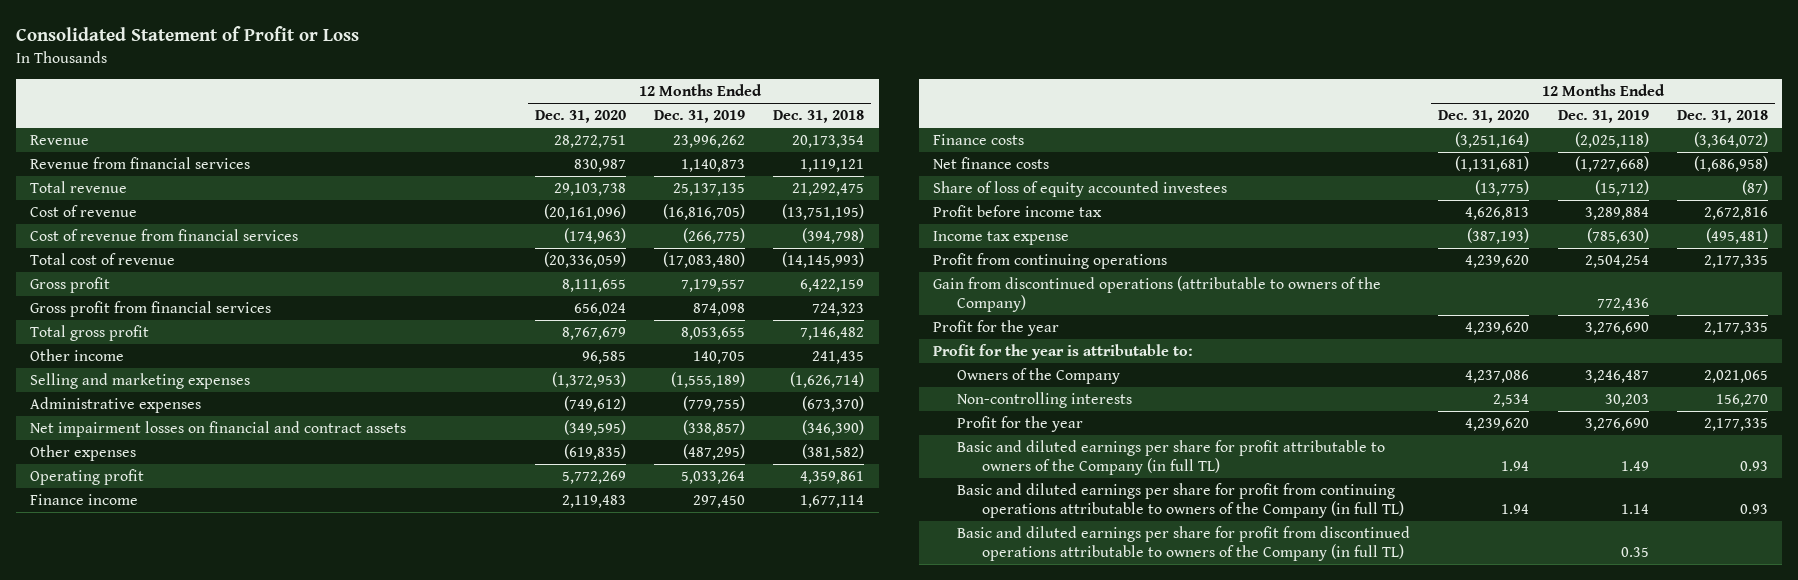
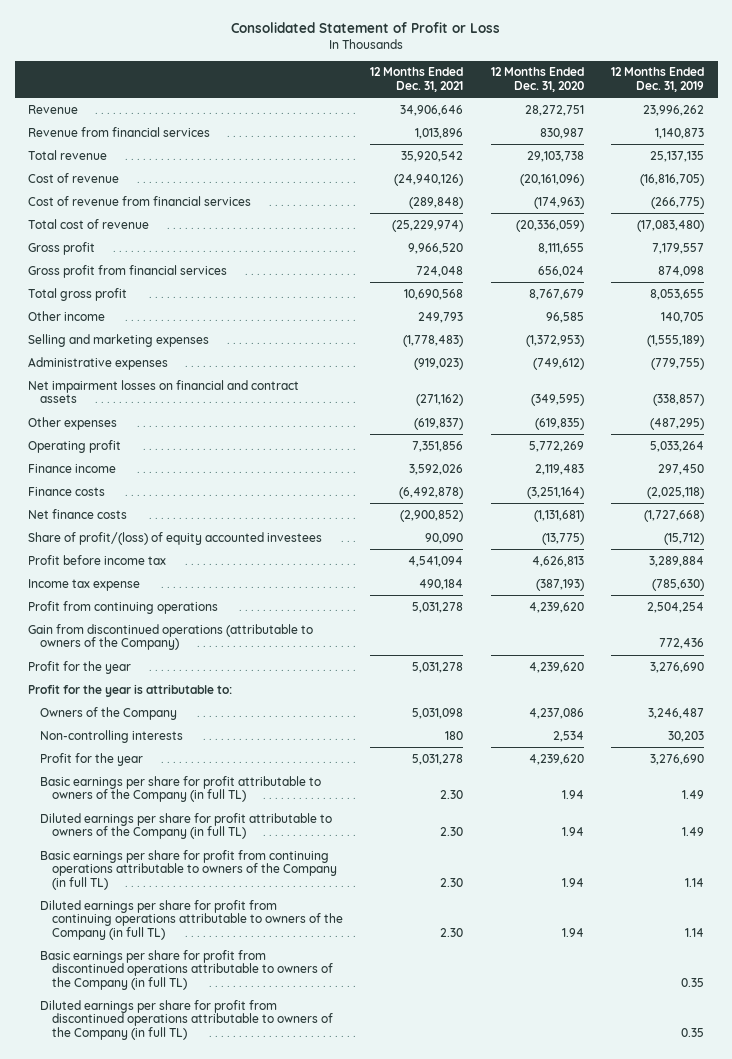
- | 12 Months Ended Dec. 31, 2020 | 12 Months Ended Dec. 31, 2019 | 12 Months Ended Dec. 31, 2018
+ | 12 Months Ended Dec. 31, 2021 | 12 Months Ended Dec. 31, 2020 | 12 Months Ended Dec. 31, 2019
- Share of loss of equity accounted investees | (13,775) | (15,712) | (87)
+ Share of profit/(loss) of equity accounted investees | 90,090 | (13,775) | (15,712)
- Basic and diluted earnings per share for profit attributable to owners of the Company (in full TL) | 1.94 | 1.49 | 0.93
- Basic and diluted earnings per share for profit from continuing operations attributable to owners of the Company (in full TL) | 1.94 | 1.14 | 0.93
- Basic and diluted earnings per share for profit from discontinued operations attributable to owners of the Company (in full TL) | | 0.35 |
+ Basic earnings per share for profit attributable to owners of the Company (in full TL) | 2.30 | 1.94 | 1.49
+ Diluted earnings per share for profit attributable to owners of the Company (in full TL) | 2.30 | 1.94 | 1.49
+ Basic earnings per share for profit from continuing operations attributable to owners of the Company (in full TL) | 2.30 | 1.94 | 1.14
+ Diluted earnings per share for profit from continuing operations attributable to owners of the Company (in full TL) | 2.30 | 1.94 | 1.14
+ Basic earnings per share for profit from discontinued operations attributable to owners of the Company (in full TL) | | | 0.35
+ Diluted earnings per share for profit from discontinued operations attributable to owners of the Company (in full TL) | | | 0.35

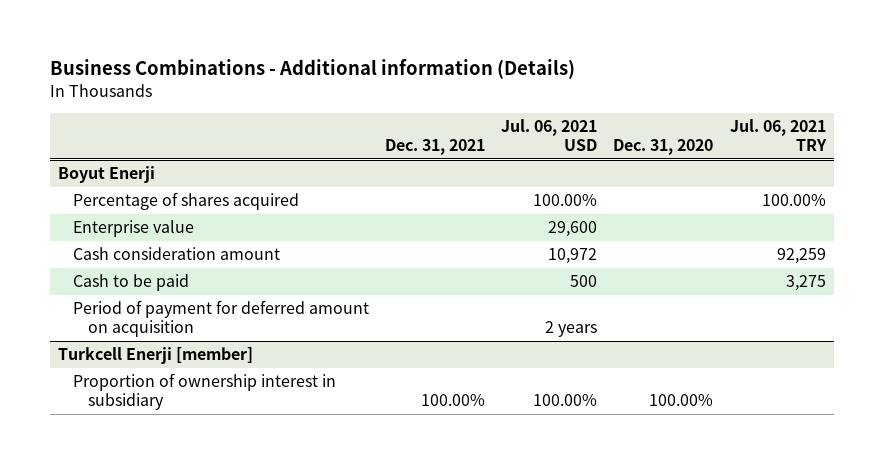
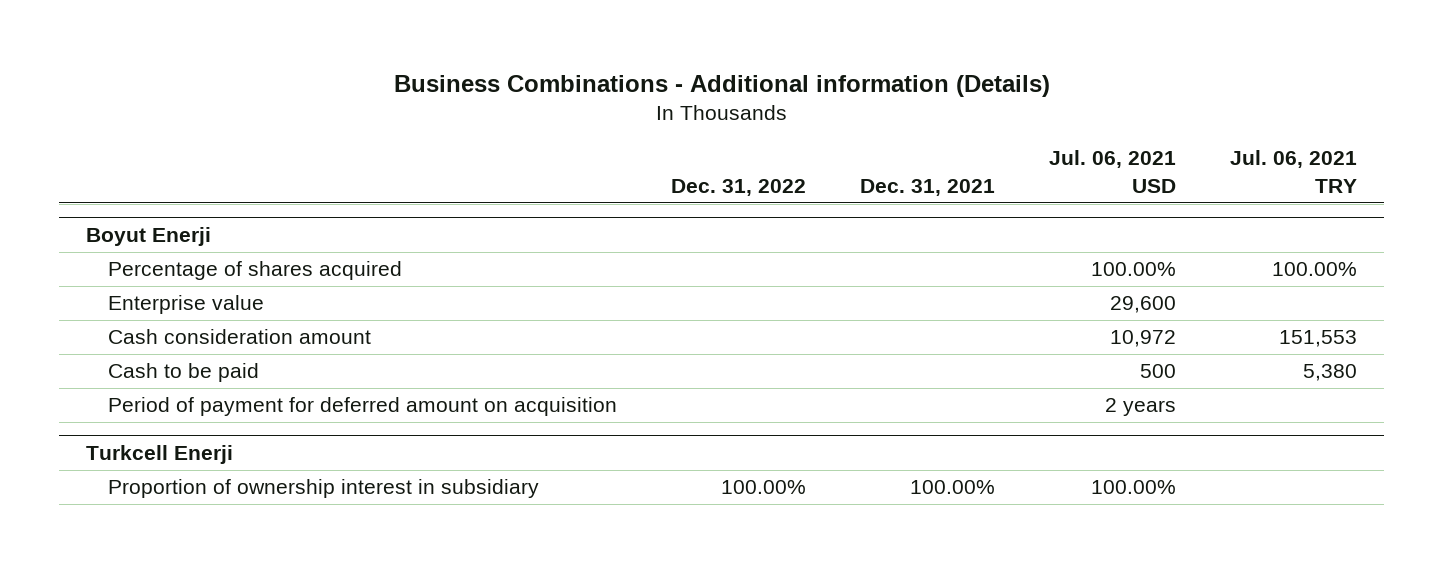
- | Dec. 31, 2021 | Jul. 06, 2021 USD | Dec. 31, 2020 | Jul. 06, 2021 TRY
+ | Dec. 31, 2022 | Dec. 31, 2021 | Jul. 06, 2021 USD | Jul. 06, 2021 TRY
@ Boyut Enerji
- Cash consideration amount | | 10,972 | | 92,259
- Cash to be paid | | 500 | | 3,275
+ Cash consideration amount | | | 10,972 | 151,553
+ Cash to be paid | | | 500 | 5,380
- Turkcell Enerji [member]
+ Turkcell Enerji

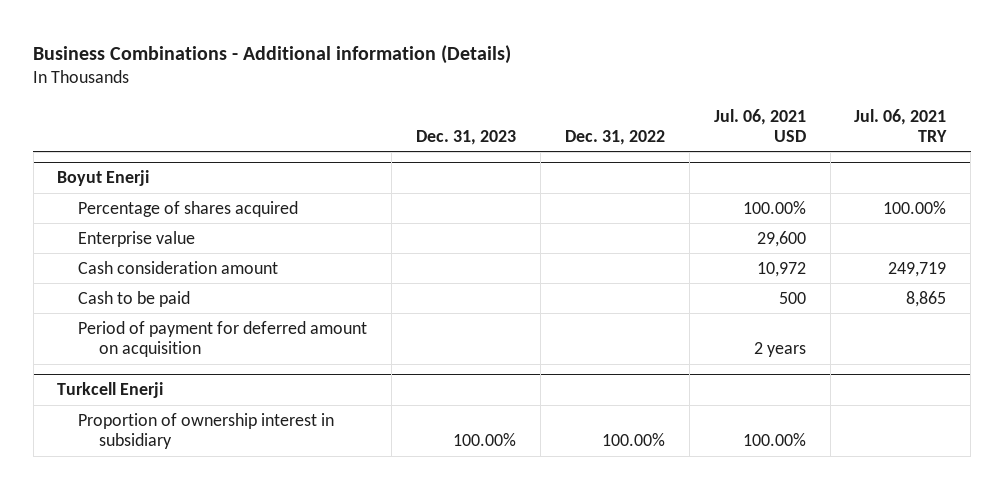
- | Dec. 31, 2022 | Dec. 31, 2021 | Jul. 06, 2021 USD | Jul. 06, 2021 TRY
+ | Dec. 31, 2023 | Dec. 31, 2022 | Jul. 06, 2021 USD | Jul. 06, 2021 TRY
@ Boyut Enerji
- Cash consideration amount | | | 10,972 | 151,553
- Cash to be paid | | | 500 | 5,380
+ Cash consideration amount | | | 10,972 | 249,719
+ Cash to be paid | | | 500 | 8,865

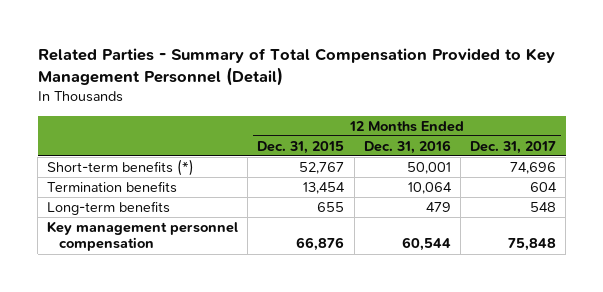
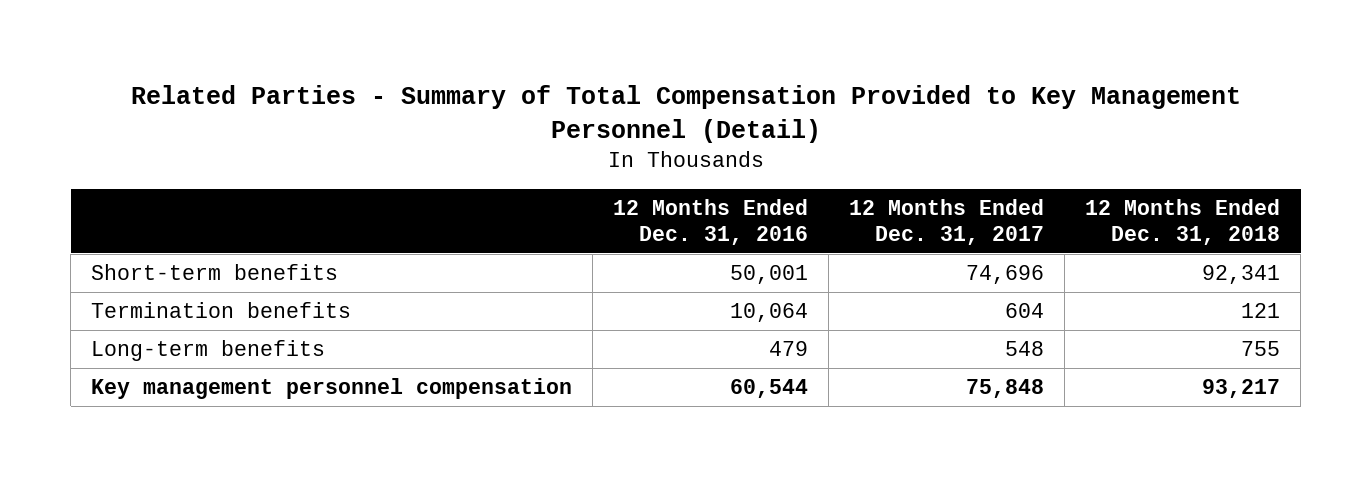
- | 12 Months Ended Dec. 31, 2015 | 12 Months Ended Dec. 31, 2016 | 12 Months Ended Dec. 31, 2017
+ | 12 Months Ended Dec. 31, 2016 | 12 Months Ended Dec. 31, 2017 | 12 Months Ended Dec. 31, 2018
- Short-term benefits (*) | 52,767 | 50,001 | 74,696
+ Short-term benefits | 50,001 | 74,696 | 92,341

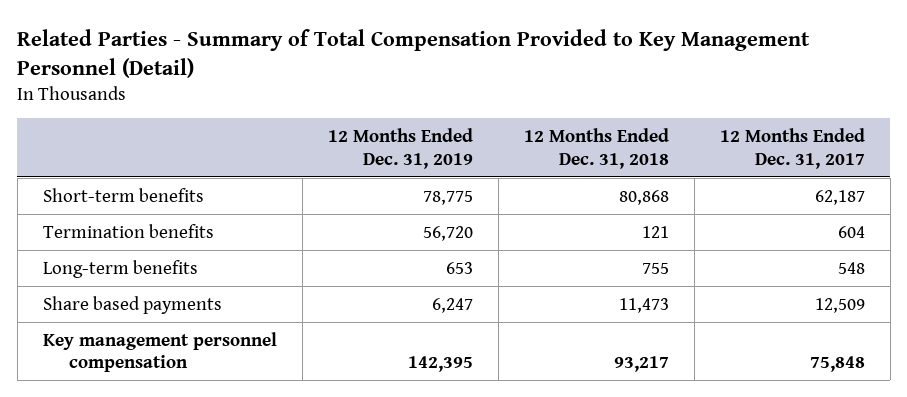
- | 12 Months Ended Dec. 31, 2016 | 12 Months Ended Dec. 31, 2017 | 12 Months Ended Dec. 31, 2018
+ | 12 Months Ended Dec. 31, 2019 | 12 Months Ended Dec. 31, 2018 | 12 Months Ended Dec. 31, 2017
- Short-term benefits | 50,001 | 74,696 | 92,341
+ Short-term benefits | 78,775 | 80,868 | 62,187
+ Share based payments | 6,247 | 11,473 | 12,509

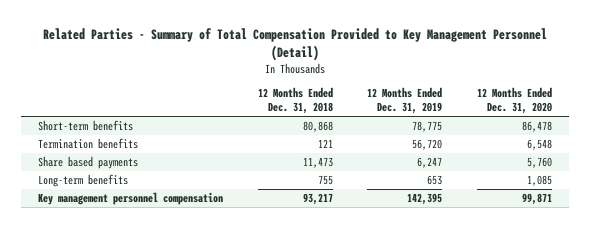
- | 12 Months Ended Dec. 31, 2019 | 12 Months Ended Dec. 31, 2018 | 12 Months Ended Dec. 31, 2017
+ | 12 Months Ended Dec. 31, 2018 | 12 Months Ended Dec. 31, 2019 | 12 Months Ended Dec. 31, 2020
moved down: Long-term benefits | 755 | 653 | 1,085

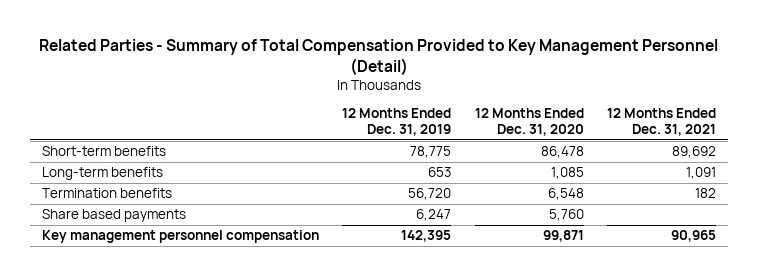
- | 12 Months Ended Dec. 31, 2018 | 12 Months Ended Dec. 31, 2019 | 12 Months Ended Dec. 31, 2020
+ | 12 Months Ended Dec. 31, 2019 | 12 Months Ended Dec. 31, 2020 | 12 Months Ended Dec. 31, 2021
moved up: Long-term benefits | 653 | 1,085 | 1,091

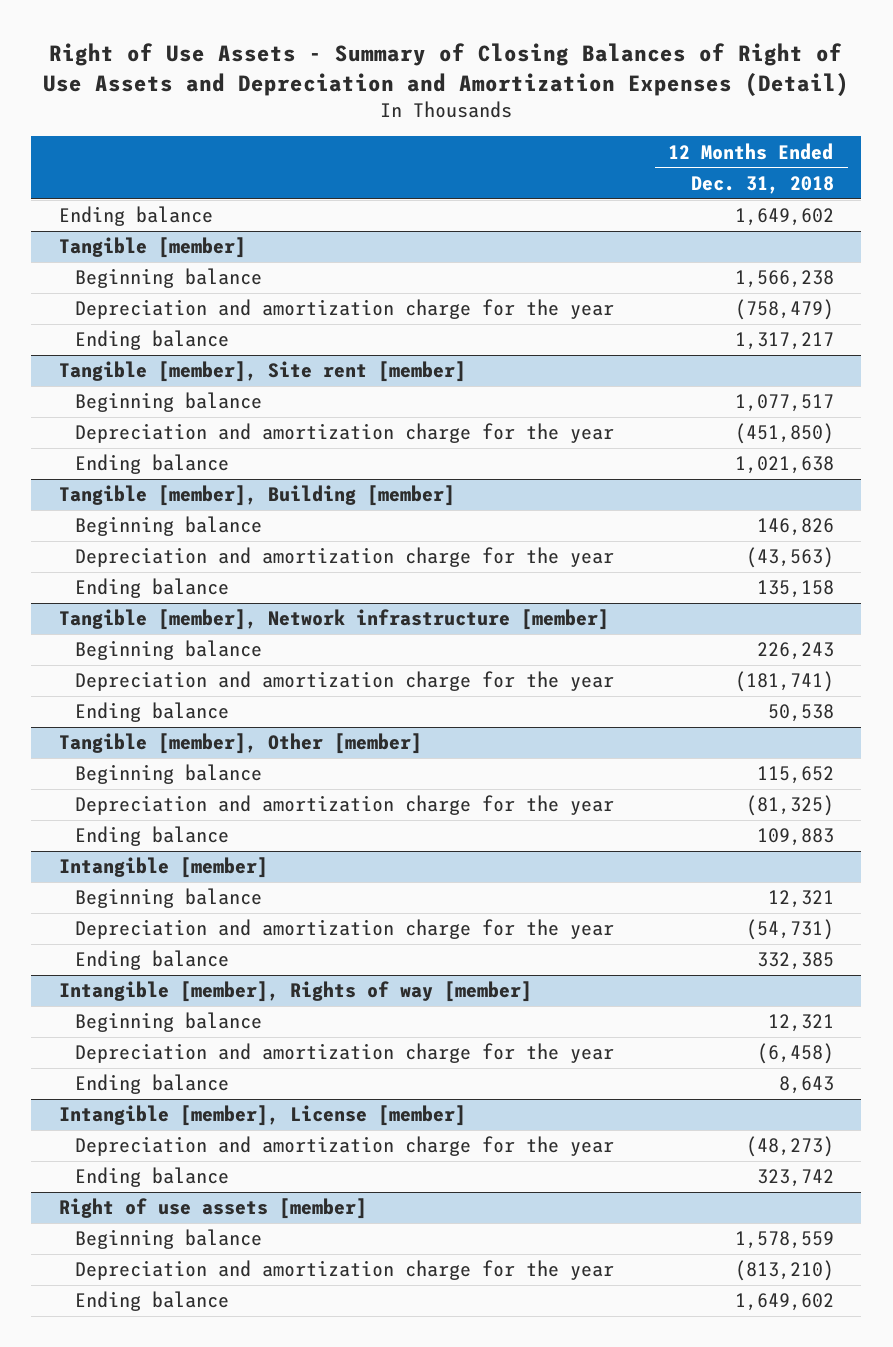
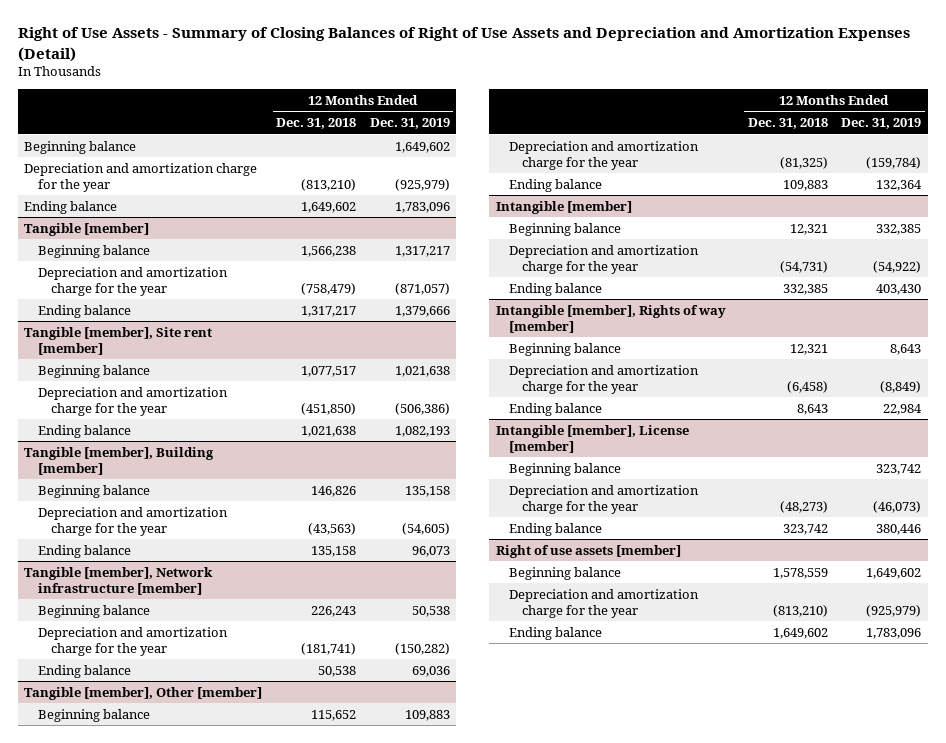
- | 12 Months Ended Dec. 31, 2018
+ | 12 Months Ended Dec. 31, 2018 | 12 Months Ended Dec. 31, 2019
+ Beginning balance | | 1,649,602
+ Depreciation and amortization charge for the year | (813,210) | (925,979)
@ Intangible [member], License [member]
+ Beginning balance | | 323,742

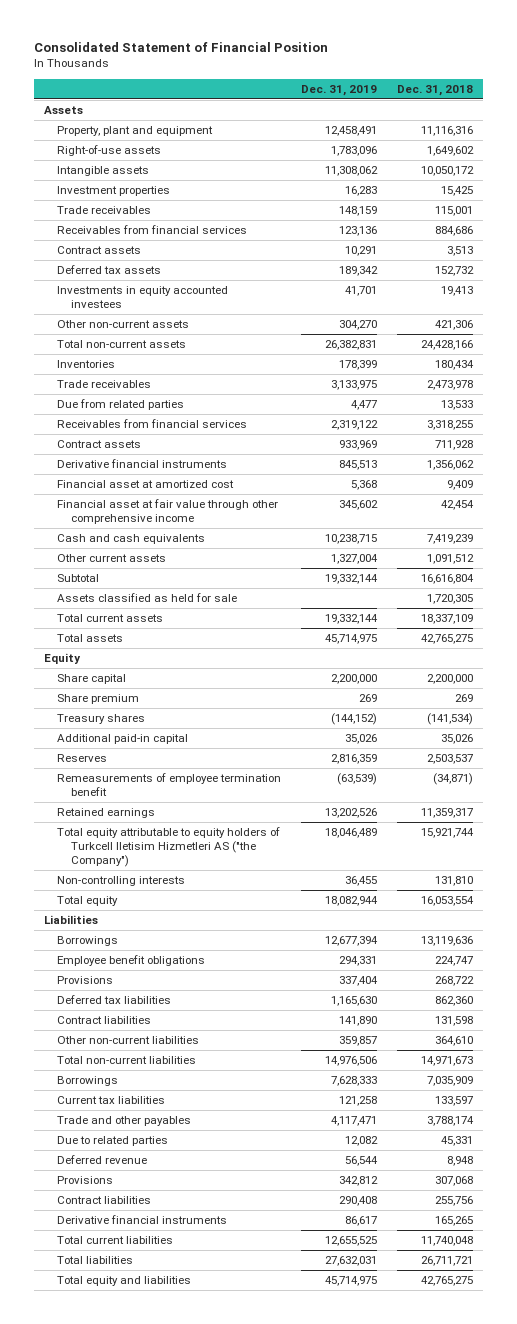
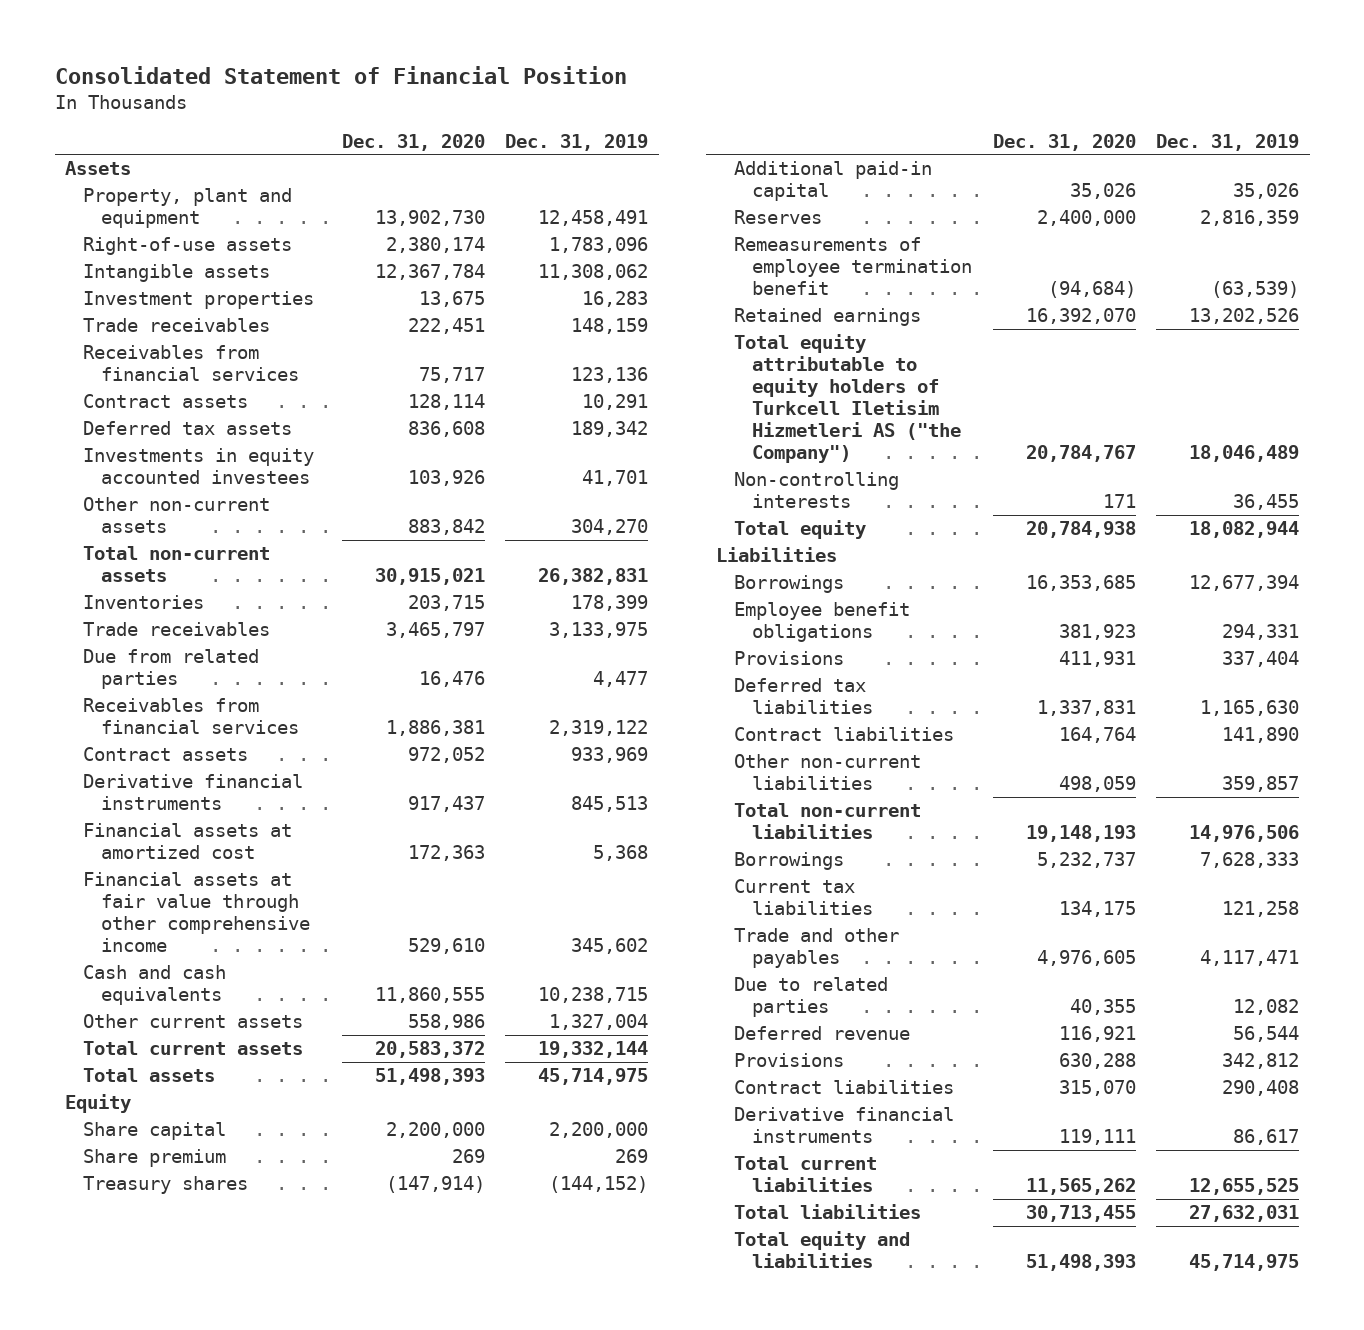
- | Dec. 31, 2019 | Dec. 31, 2018
+ | Dec. 31, 2020 | Dec. 31, 2019
- Financial asset at amortized cost | 5,368 | 9,409
- Financial asset at fair value through other comprehensive income | 345,602 | 42,454
+ Financial assets at amortized cost | 172,363 | 5,368
+ Financial assets at fair value through other comprehensive income | 529,610 | 345,602
- Subtotal | 19,332,144 | 16,616,804
- Assets classified as held for sale | | 1,720,305

